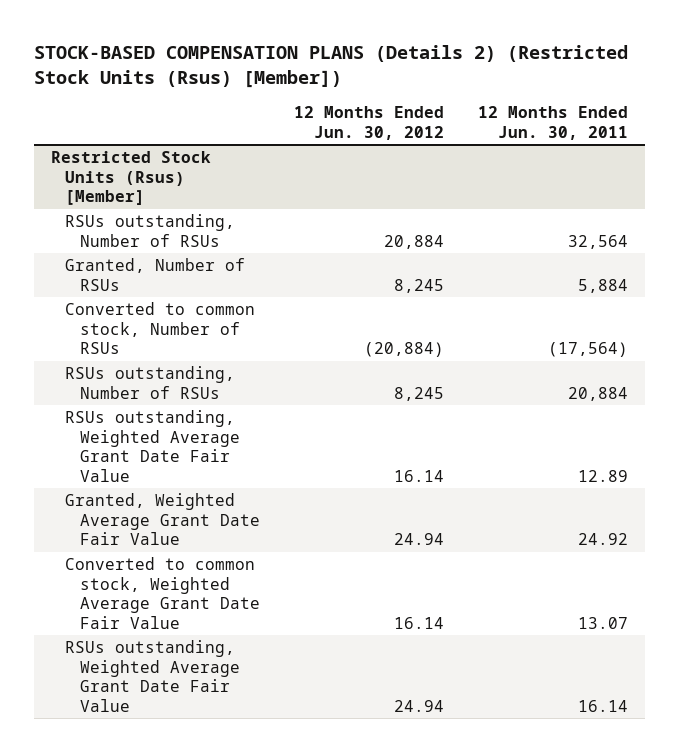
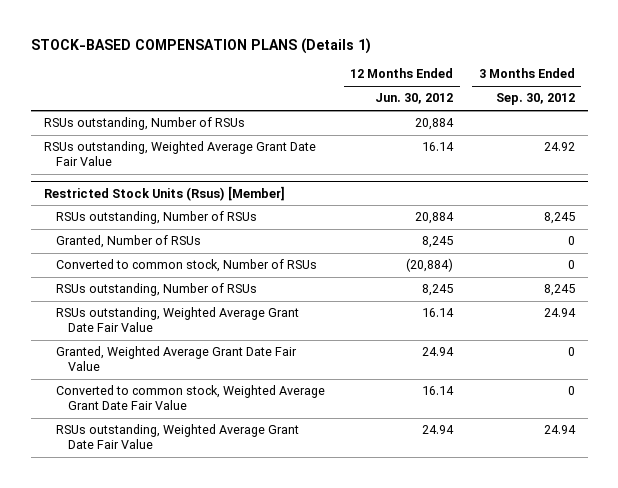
- STOCK-BASED COMPENSATION PLANS (Details 2) (Restricted Stock Units (Rsus) [Member])
+ STOCK-BASED COMPENSATION PLANS (Details 1)
- | 12 Months Ended Jun. 30, 2012 | 12 Months Ended Jun. 30, 2011
+ | 12 Months Ended Jun. 30, 2012 | 3 Months Ended Sep. 30, 2012
+ RSUs outstanding, Number of RSUs | 20,884 |
+ RSUs outstanding, Weighted Average Grant Date Fair Value | 16.14 | 24.92

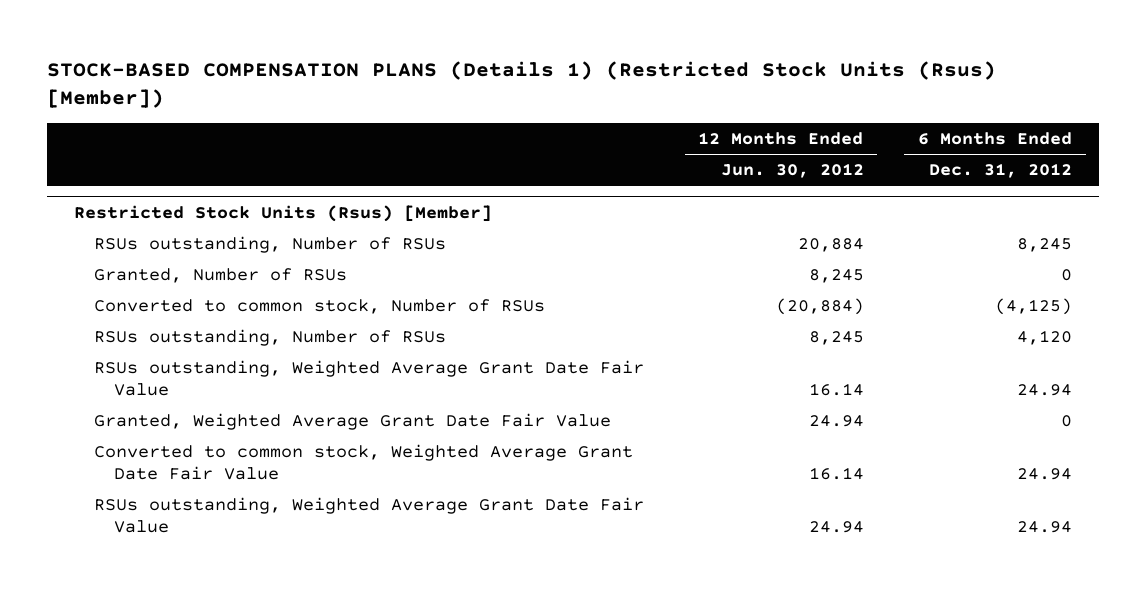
- STOCK-BASED COMPENSATION PLANS (Details 1)
+ STOCK-BASED COMPENSATION PLANS (Details 1) (Restricted Stock Units (Rsus) [Member])
- | 12 Months Ended Jun. 30, 2012 | 3 Months Ended Sep. 30, 2012
+ | 12 Months Ended Jun. 30, 2012 | 6 Months Ended Dec. 31, 2012
- RSUs outstanding, Number of RSUs | 20,884 |
- RSUs outstanding, Weighted Average Grant Date Fair Value | 16.14 | 24.92

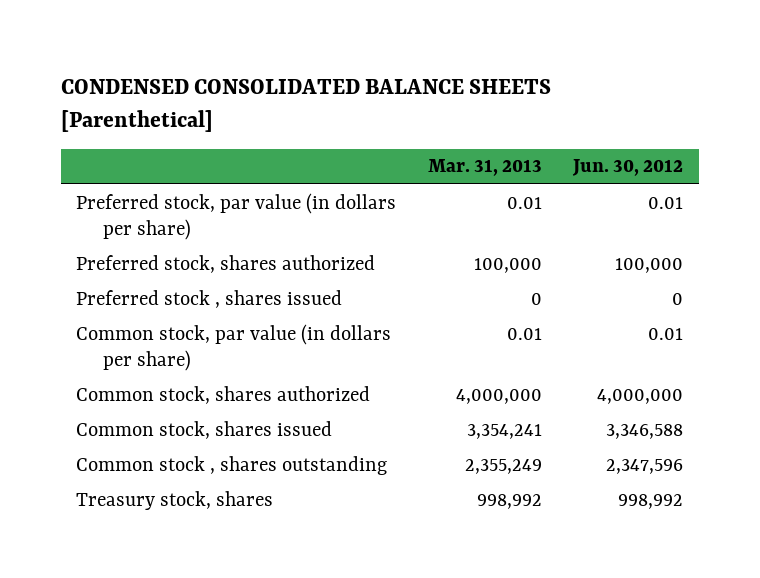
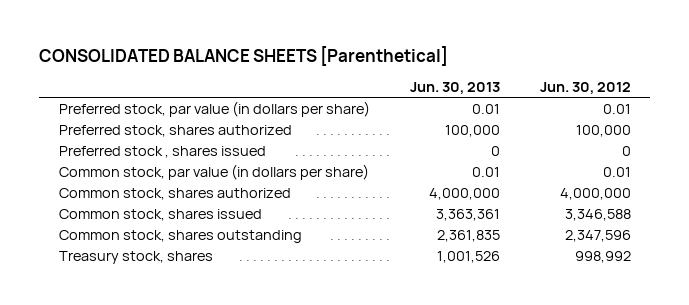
- CONDENSED CONSOLIDATED BALANCE SHEETS [Parenthetical]
+ CONSOLIDATED BALANCE SHEETS [Parenthetical]
- | Mar. 31, 2013 | Jun. 30, 2012
+ | Jun. 30, 2013 | Jun. 30, 2012
- Common stock , shares outstanding | 2,355,249 | 2,347,596
+ Common stock, shares outstanding | 2,361,835 | 2,347,596

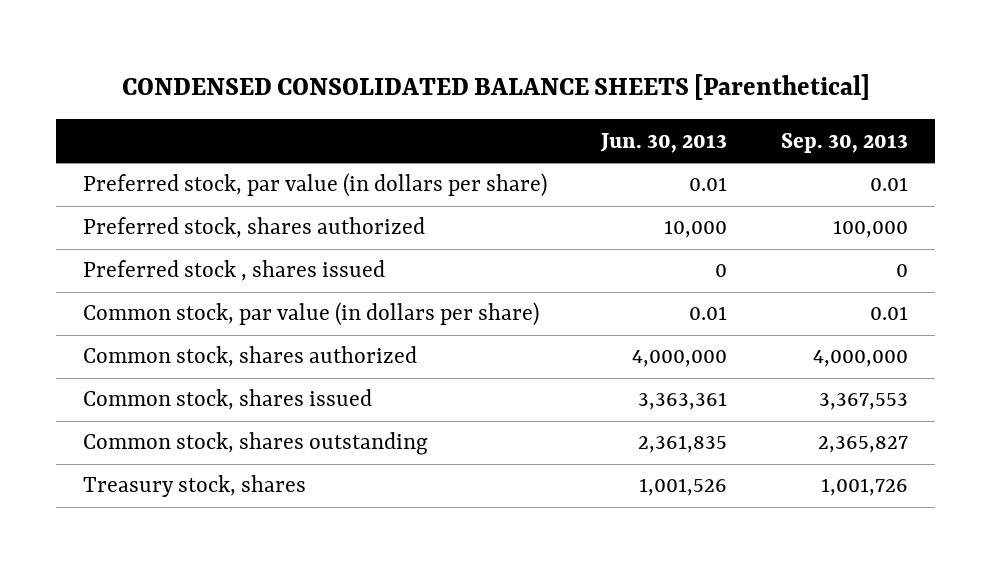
- CONSOLIDATED BALANCE SHEETS [Parenthetical]
+ CONDENSED CONSOLIDATED BALANCE SHEETS [Parenthetical]
- | Jun. 30, 2013 | Jun. 30, 2012
+ | Jun. 30, 2013 | Sep. 30, 2013
- Preferred stock, shares authorized | 100,000 | 100,000
+ Preferred stock, shares authorized | 10,000 | 100,000

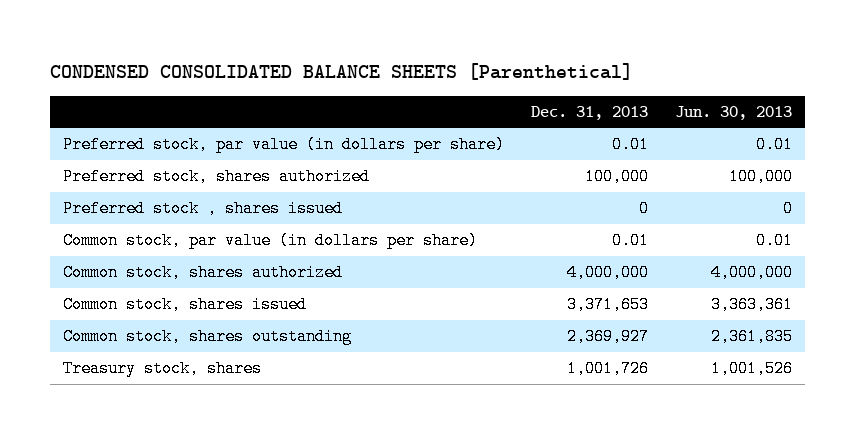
- | Jun. 30, 2013 | Sep. 30, 2013
+ | Dec. 31, 2013 | Jun. 30, 2013
- Preferred stock, shares authorized | 10,000 | 100,000
+ Preferred stock, shares authorized | 100,000 | 100,000

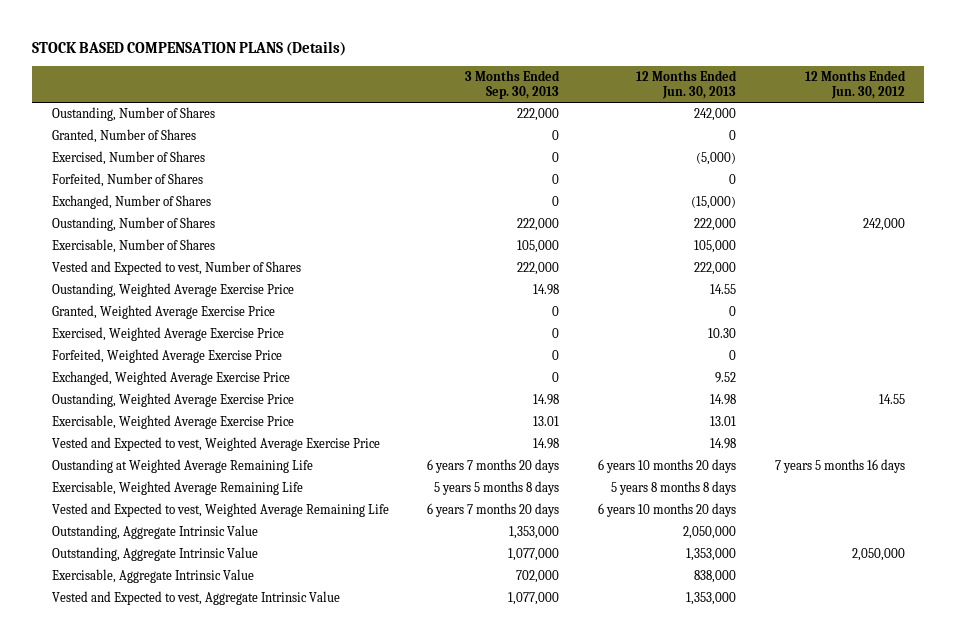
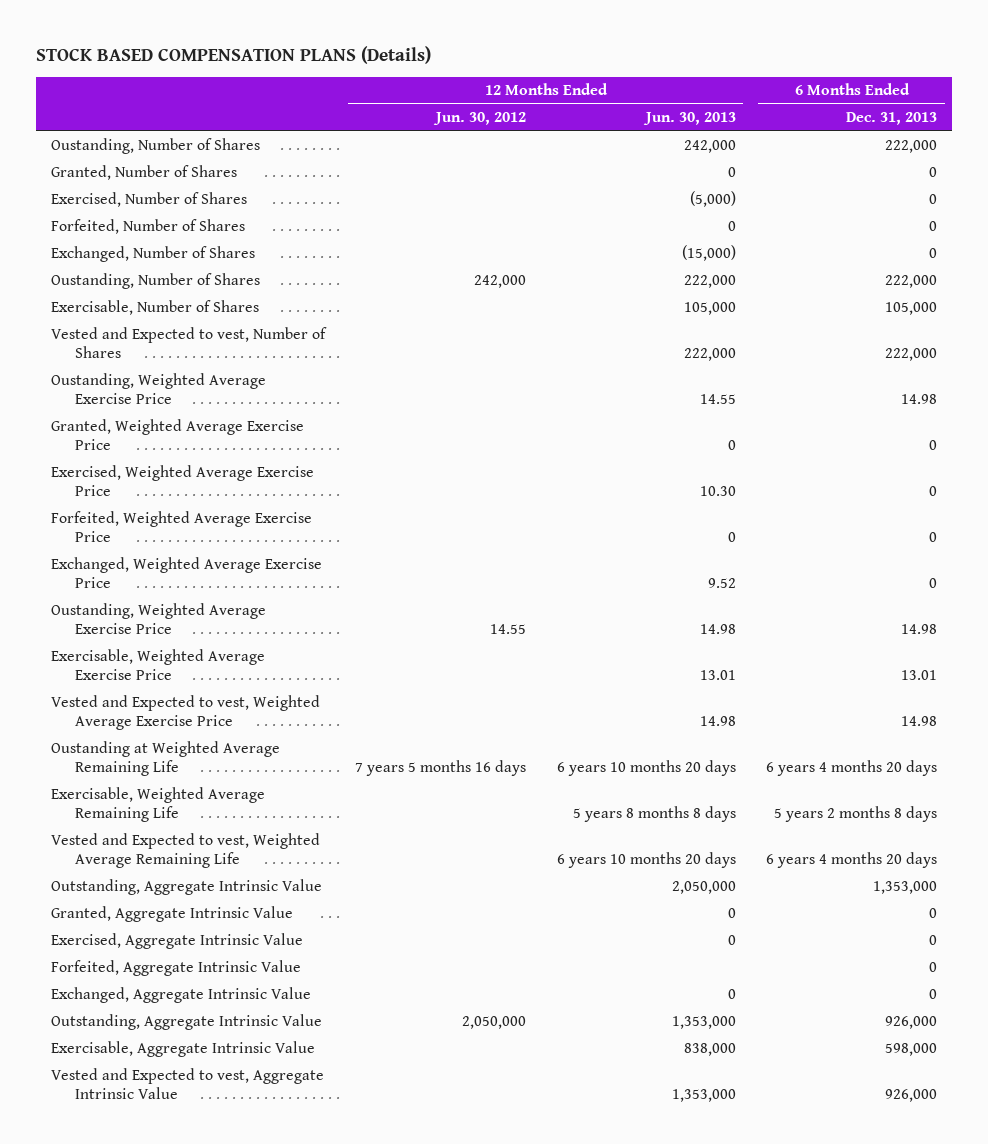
- | 3 Months Ended Sep. 30, 2013 | 12 Months Ended Jun. 30, 2013 | 12 Months Ended Jun. 30, 2012
+ | 12 Months Ended Jun. 30, 2012 | 12 Months Ended Jun. 30, 2013 | 6 Months Ended Dec. 31, 2013
+ Granted, Aggregate Intrinsic Value | | 0 | 0
+ Exercised, Aggregate Intrinsic Value | | 0 | 0
+ Forfeited, Aggregate Intrinsic Value | | | 0
+ Exchanged, Aggregate Intrinsic Value | | 0 | 0

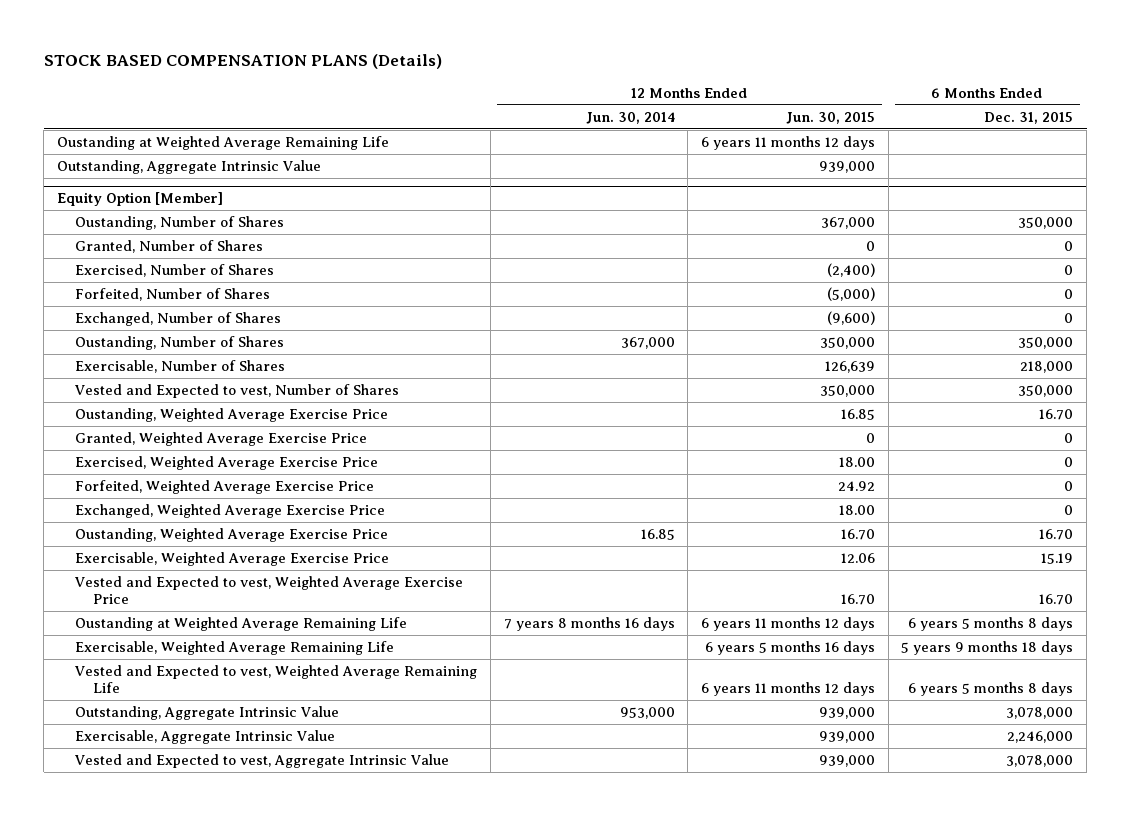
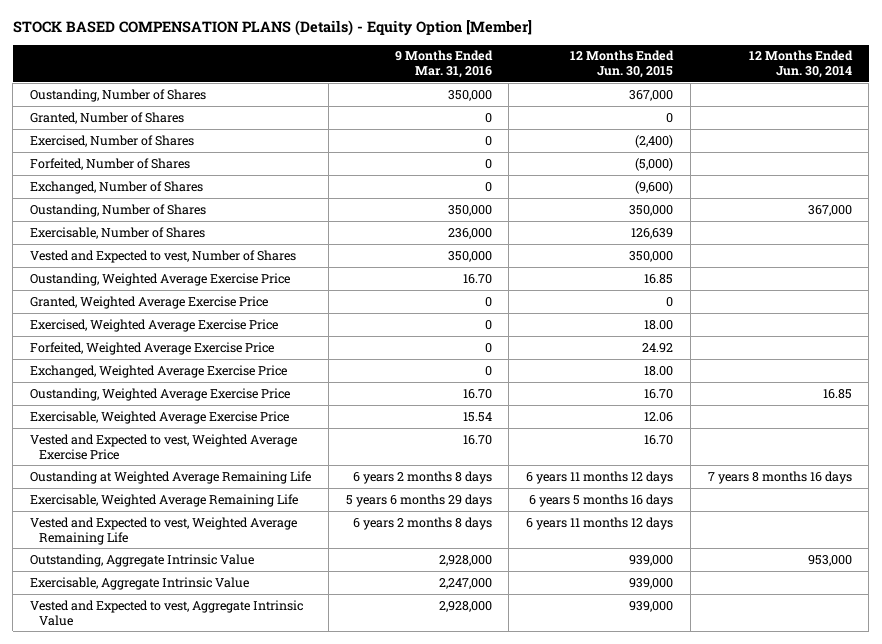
- STOCK BASED COMPENSATION PLANS (Details)
+ STOCK BASED COMPENSATION PLANS (Details) - Equity Option [Member]
- | 12 Months Ended Jun. 30, 2014 | 12 Months Ended Jun. 30, 2015 | 6 Months Ended Dec. 31, 2015
+ | 9 Months Ended Mar. 31, 2016 | 12 Months Ended Jun. 30, 2015 | 12 Months Ended Jun. 30, 2014
- Oustanding at Weighted Average Remaining Life | | 6 years 11 months 12 days |
- Outstanding, Aggregate Intrinsic Value | | 939,000 |
- Equity Option [Member]

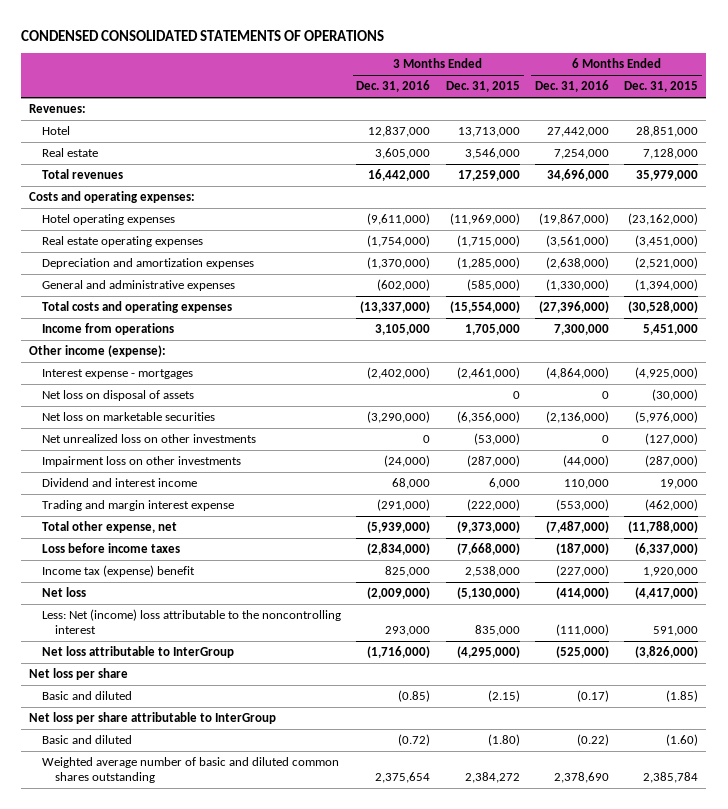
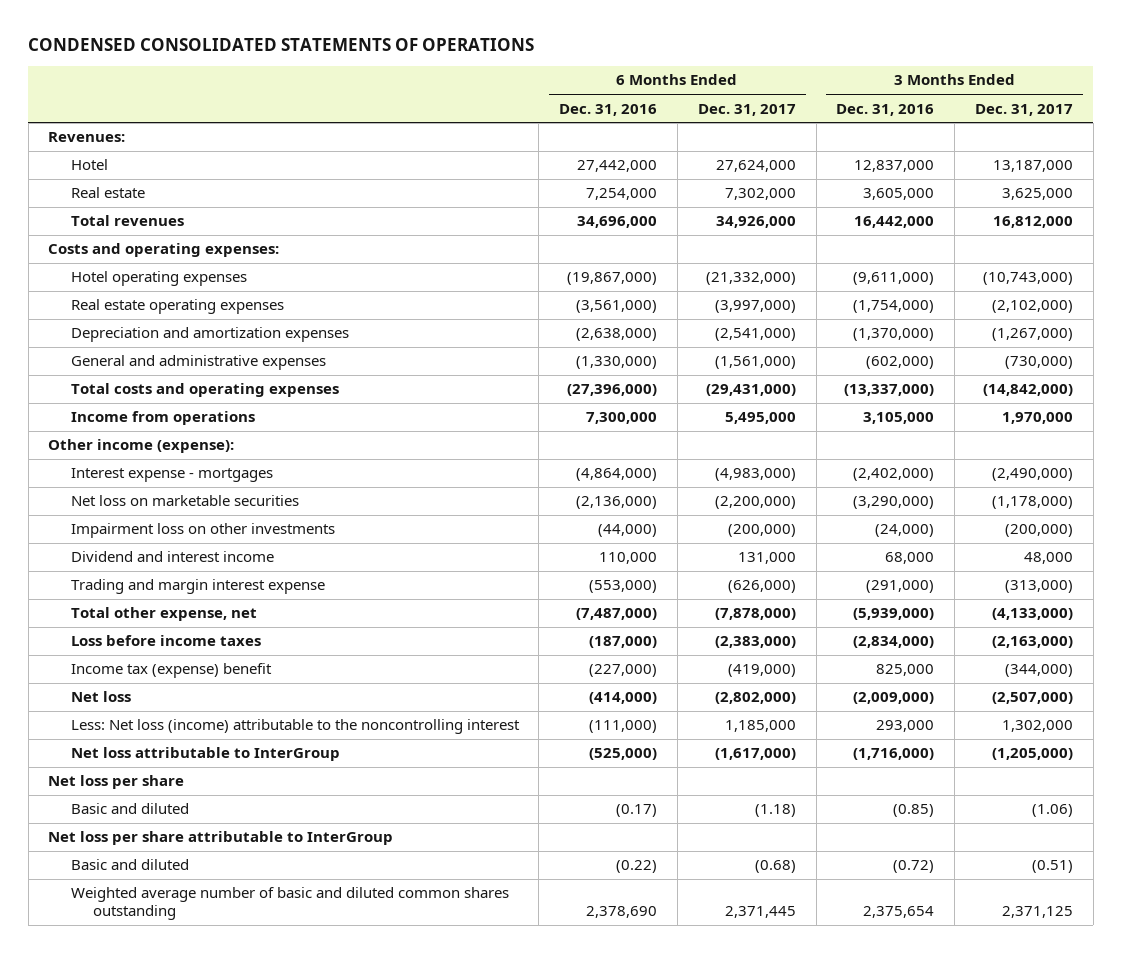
- | 3 Months Ended Dec. 31, 2016 | 3 Months Ended Dec. 31, 2015 | 6 Months Ended Dec. 31, 2016 | 6 Months Ended Dec. 31, 2015
+ | 6 Months Ended Dec. 31, 2016 | 6 Months Ended Dec. 31, 2017 | 3 Months Ended Dec. 31, 2016 | 3 Months Ended Dec. 31, 2017
- Net loss on disposal of assets | | 0 | 0 | (30,000)
- Net unrealized loss on other investments | 0 | (53,000) | 0 | (127,000)
- Less: Net (income) loss attributable to the noncontrolling interest | 293,000 | 835,000 | (111,000) | 591,000
+ Less: Net loss (income) attributable to the noncontrolling interest | (111,000) | 1,185,000 | 293,000 | 1,302,000

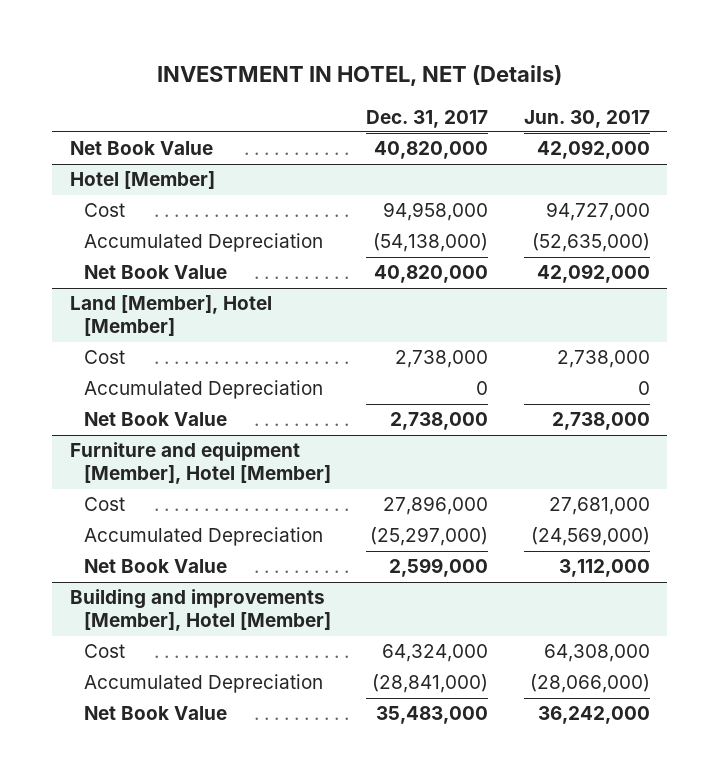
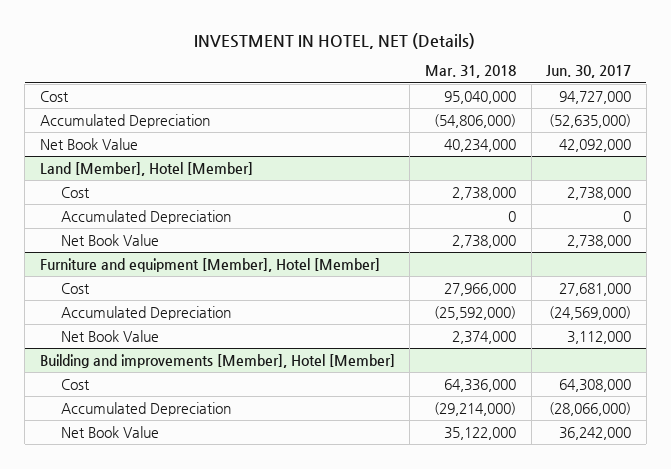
- | Dec. 31, 2017 | Jun. 30, 2017
+ | Mar. 31, 2018 | Jun. 30, 2017
- Net Book Value | 40,820,000 | 42,092,000
- Hotel [Member]

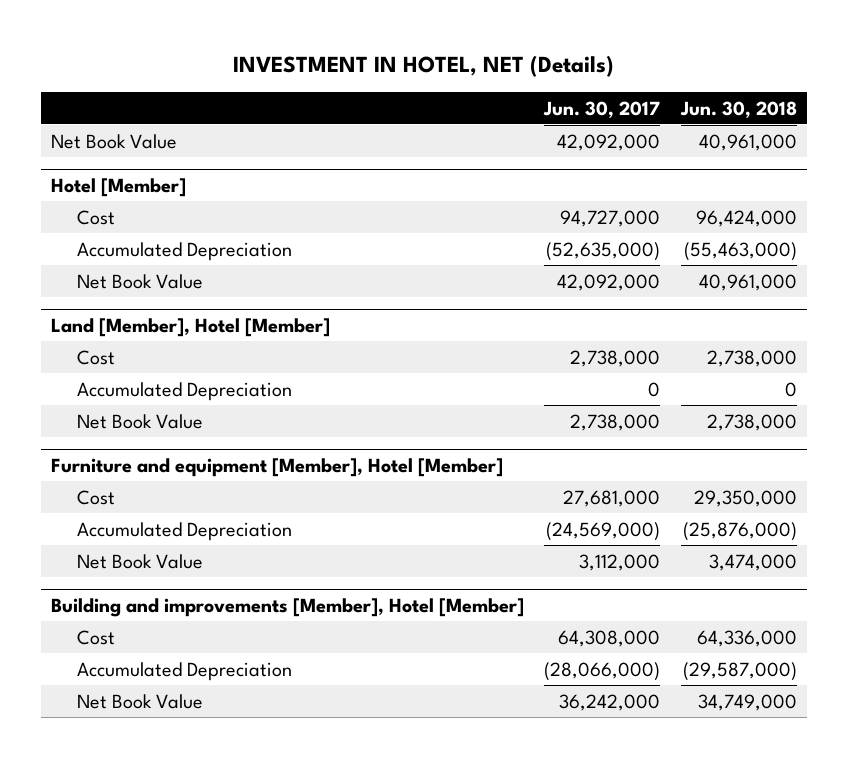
- | Mar. 31, 2018 | Jun. 30, 2017
+ | Jun. 30, 2017 | Jun. 30, 2018
+ Net Book Value | 42,092,000 | 40,961,000
+ Hotel [Member]

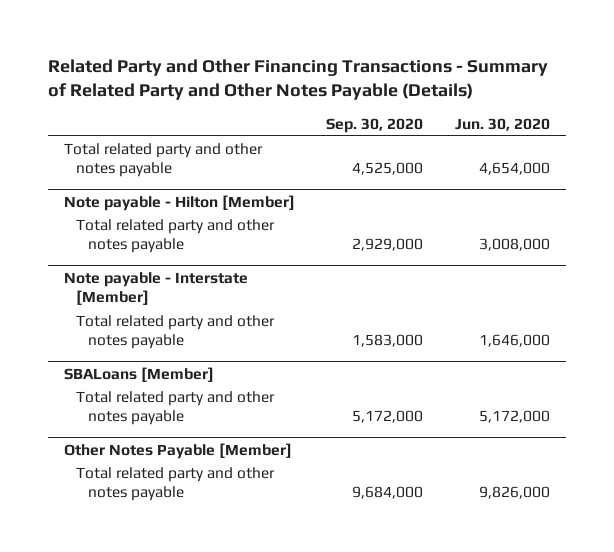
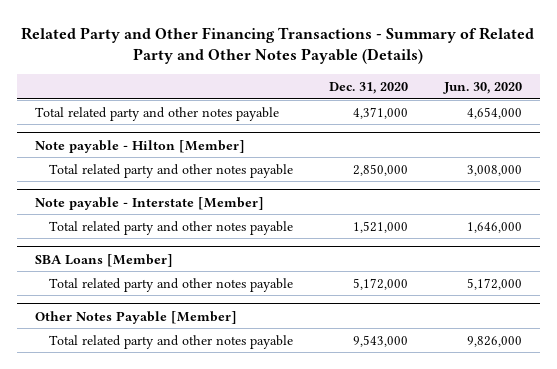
- | Sep. 30, 2020 | Jun. 30, 2020
+ | Dec. 31, 2020 | Jun. 30, 2020
- SBALoans [Member]
+ SBA Loans [Member]

